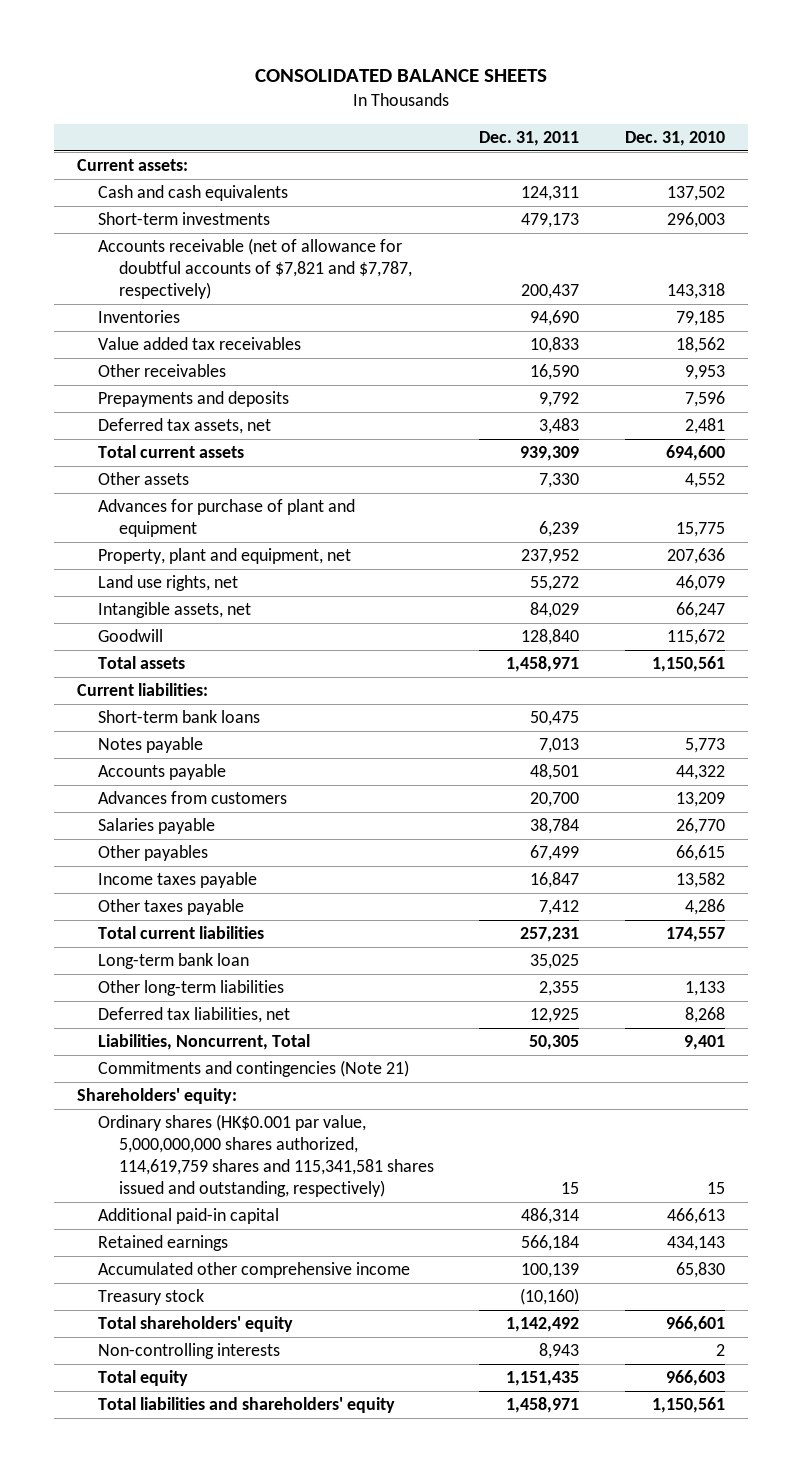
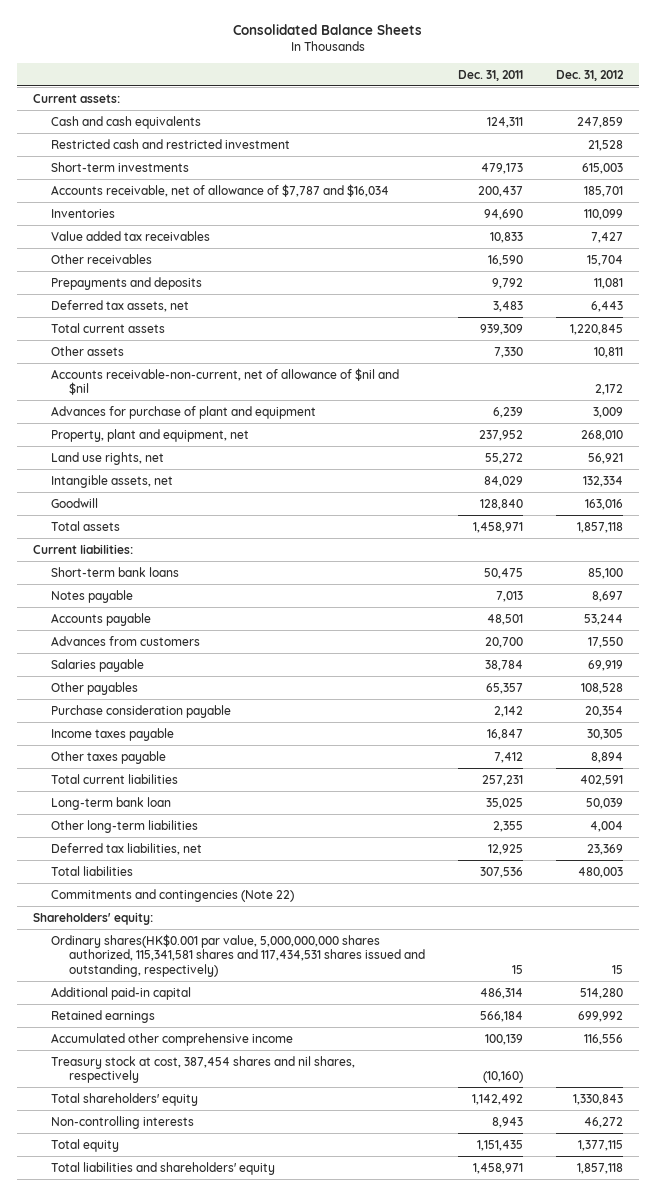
- CONSOLIDATED BALANCE SHEETS
+ Consolidated Balance Sheets
- | Dec. 31, 2011 | Dec. 31, 2010
+ | Dec. 31, 2011 | Dec. 31, 2012
+ Restricted cash and restricted investment | | 21,528
- Accounts receivable (net of allowance for doubtful accounts of $7,821 and $7,787, respectively) | 200,437 | 143,318
+ Accounts receivable, net of allowance of $7,787 and $16,034 | 200,437 | 185,701
+ Accounts receivable-non-current, net of allowance of $nil and $nil | | 2,172
- Other payables | 67,499 | 66,615
+ Other payables | 65,357 | 108,528
+ Purchase consideration payable | 2,142 | 20,354
- Liabilities, Noncurrent, Total | 50,305 | 9,401
- Commitments and contingencies (Note 21)
+ Total liabilities | 307,536 | 480,003
+ Commitments and contingencies (Note 22)
- Ordinary shares (HK$0.001 par value, 5,000,000,000 shares authorized, 114,619,759 shares and 115,341,581 shares issued and outstanding, respectively) | 15 | 15
+ Ordinary shares(HK$0.001 par value, 5,000,000,000 shares authorized, 115,341,581 shares and 117,434,531 shares issued and outstanding, respectively) | 15 | 15
- Treasury stock | (10,160) |
+ Treasury stock at cost, 387,454 shares and nil shares, respectively | (10,160) |

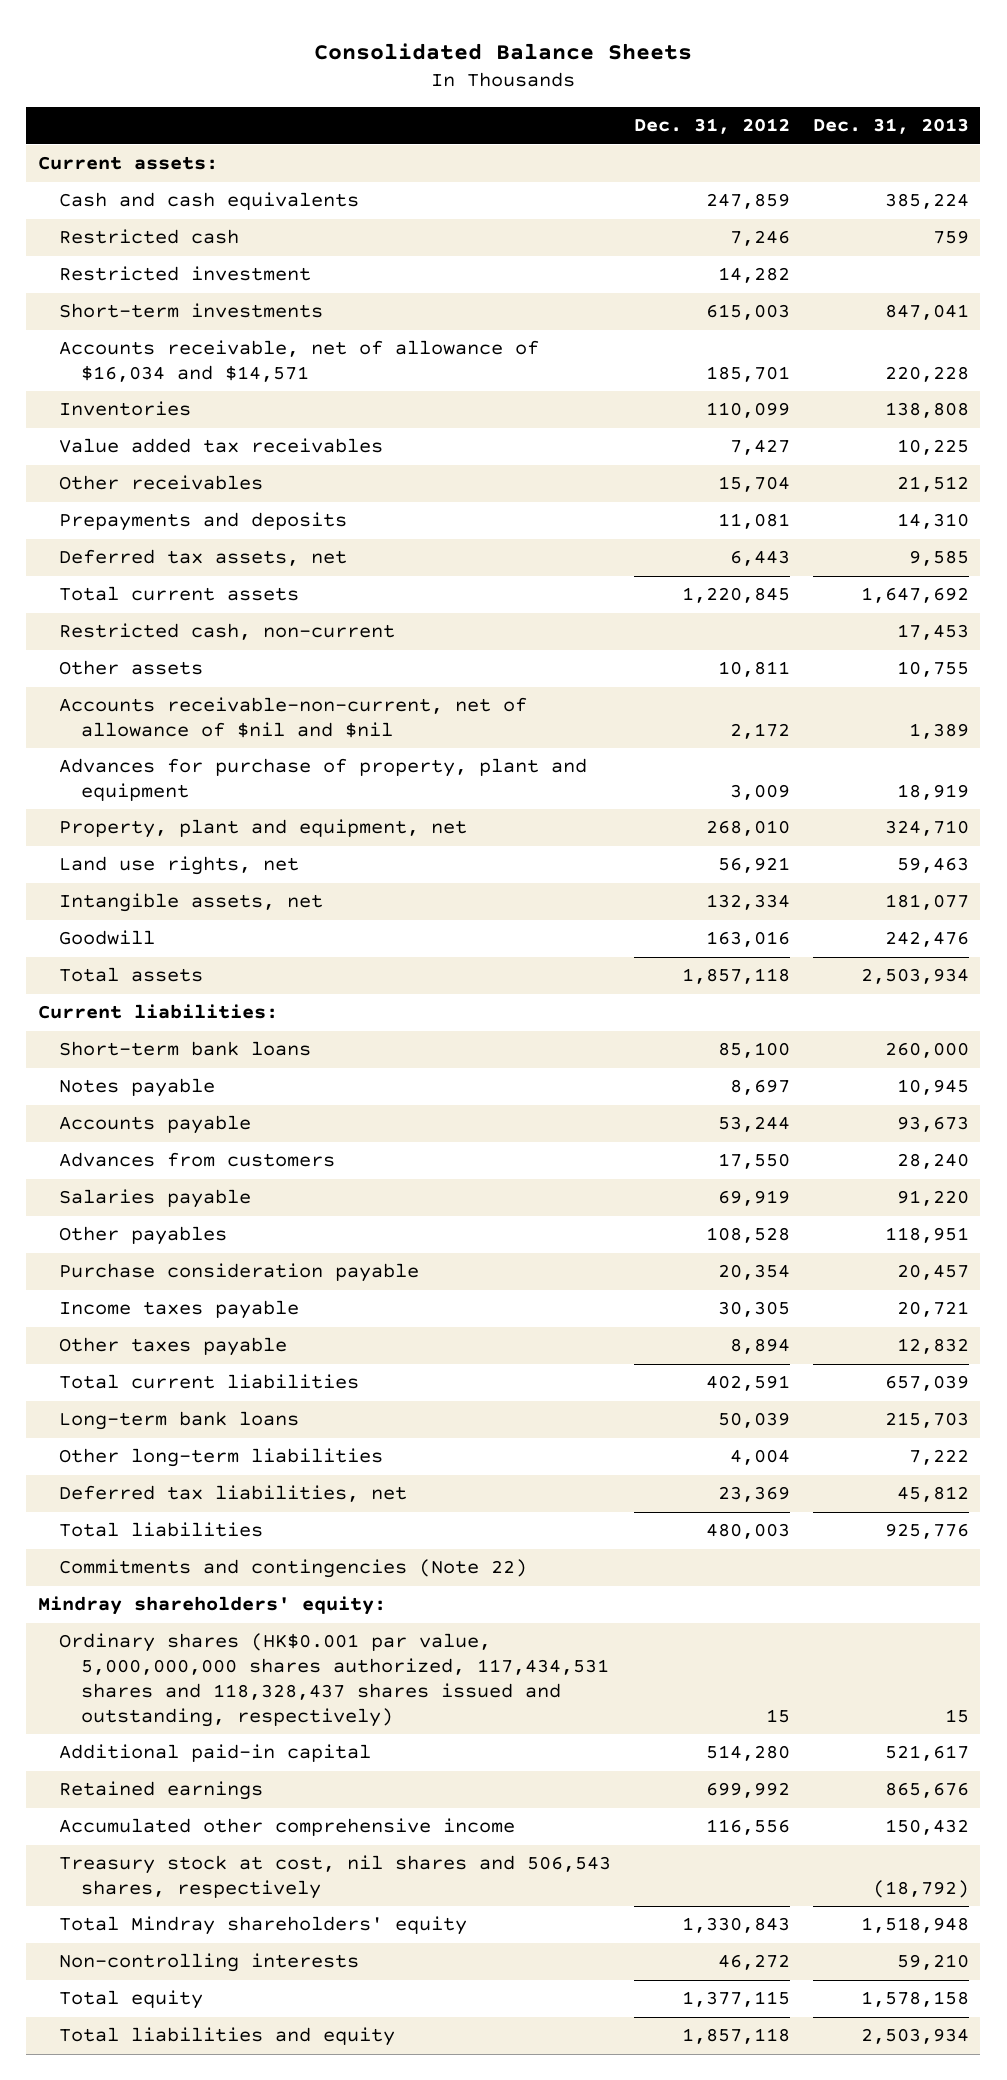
- | Dec. 31, 2011 | Dec. 31, 2012
+ | Dec. 31, 2012 | Dec. 31, 2013
- Restricted cash and restricted investment | | 21,528
+ Restricted cash | 7,246 | 759
+ Restricted investment | 14,282 |
- Accounts receivable, net of allowance of $7,787 and $16,034 | 200,437 | 185,701
+ Accounts receivable, net of allowance of $16,034 and $14,571 | 185,701 | 220,228
+ Restricted cash, non-current | | 17,453
- Advances for purchase of plant and equipment | 6,239 | 3,009
+ Advances for purchase of property, plant and equipment | 3,009 | 18,919
- Long-term bank loan | 35,025 | 50,039
+ Long-term bank loans | 50,039 | 215,703
- Shareholders' equity:
- Ordinary shares(HK$0.001 par value, 5,000,000,000 shares authorized, 115,341,581 shares and 117,434,531 shares issued and outstanding, respectively) | 15 | 15
+ Mindray shareholders' equity:
+ Ordinary shares (HK$0.001 par value, 5,000,000,000 shares authorized, 117,434,531 shares and 118,328,437 shares issued and outstanding, respectively) | 15 | 15
- Treasury stock at cost, 387,454 shares and nil shares, respectively | (10,160) |
- Total shareholders' equity | 1,142,492 | 1,330,843
+ Treasury stock at cost, nil shares and 506,543 shares, respectively | | (18,792)
+ Total Mindray shareholders' equity | 1,330,843 | 1,518,948
- Total liabilities and shareholders' equity | 1,458,971 | 1,857,118
+ Total liabilities and equity | 1,857,118 | 2,503,934

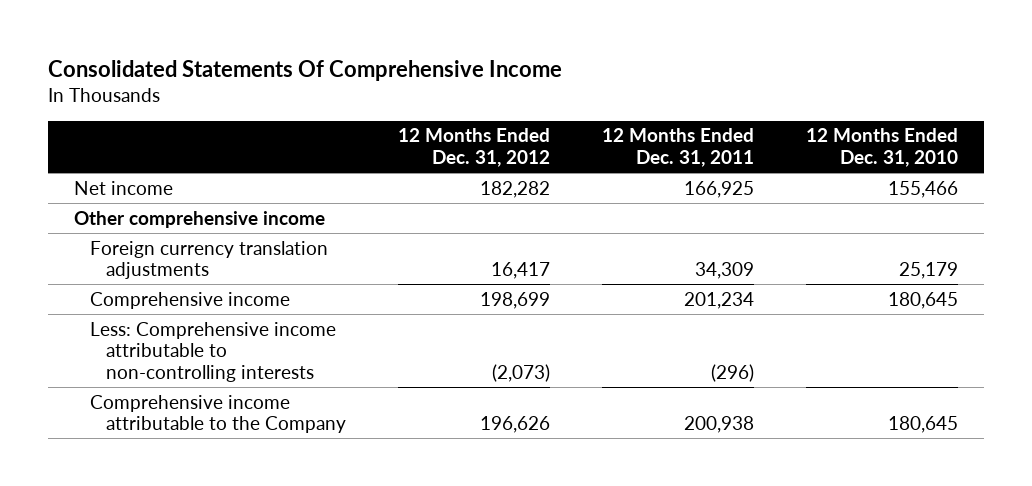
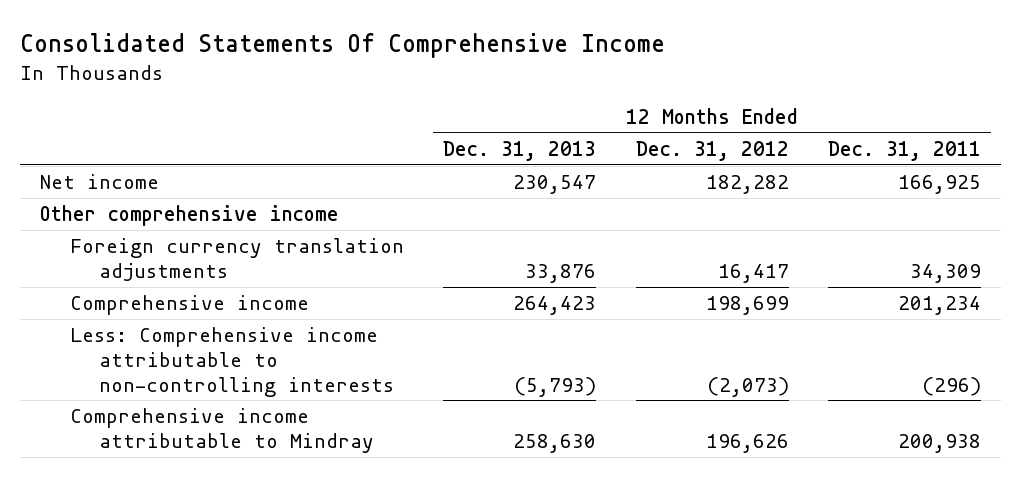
- | 12 Months Ended Dec. 31, 2012 | 12 Months Ended Dec. 31, 2011 | 12 Months Ended Dec. 31, 2010
+ | 12 Months Ended Dec. 31, 2013 | 12 Months Ended Dec. 31, 2012 | 12 Months Ended Dec. 31, 2011
- Comprehensive income attributable to the Company | 196,626 | 200,938 | 180,645
+ Comprehensive income attributable to Mindray | 258,630 | 196,626 | 200,938

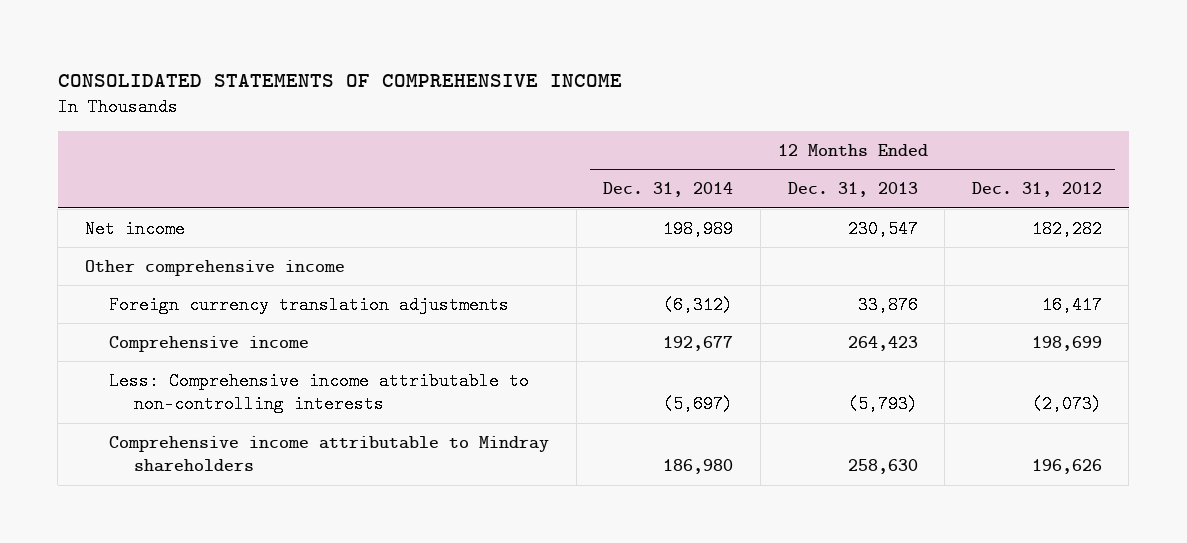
- Consolidated Statements Of Comprehensive Income
+ CONSOLIDATED STATEMENTS OF COMPREHENSIVE INCOME
- | 12 Months Ended Dec. 31, 2013 | 12 Months Ended Dec. 31, 2012 | 12 Months Ended Dec. 31, 2011
+ | 12 Months Ended Dec. 31, 2014 | 12 Months Ended Dec. 31, 2013 | 12 Months Ended Dec. 31, 2012
- Comprehensive income attributable to Mindray | 258,630 | 196,626 | 200,938
+ Comprehensive income attributable to Mindray shareholders | 186,980 | 258,630 | 196,626

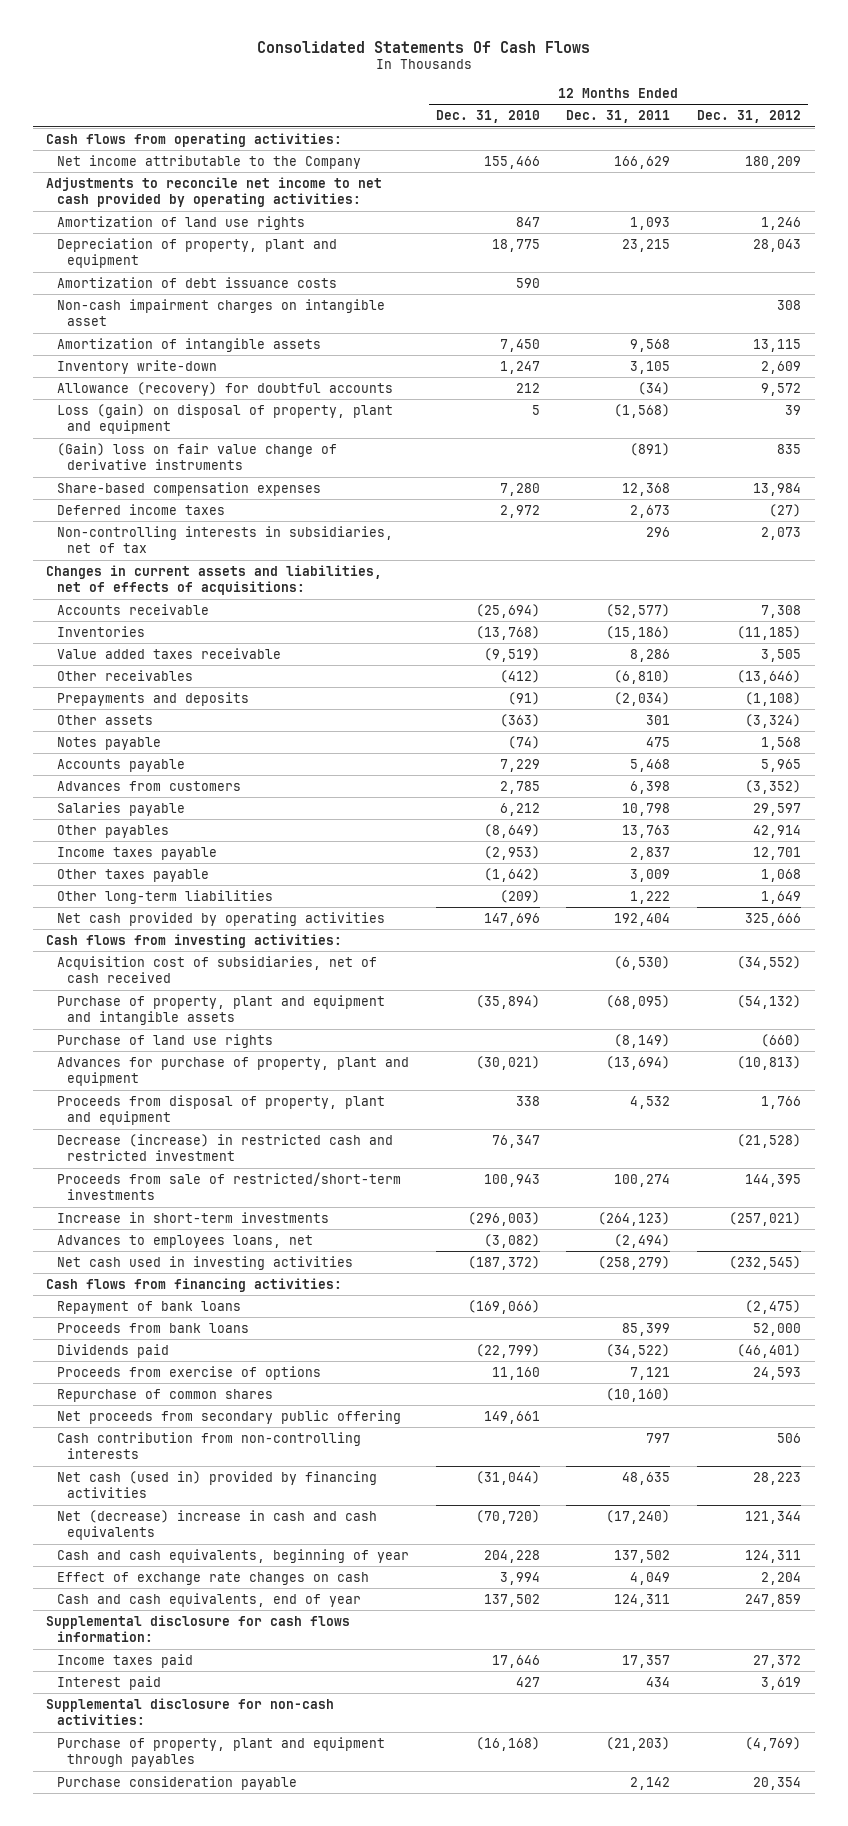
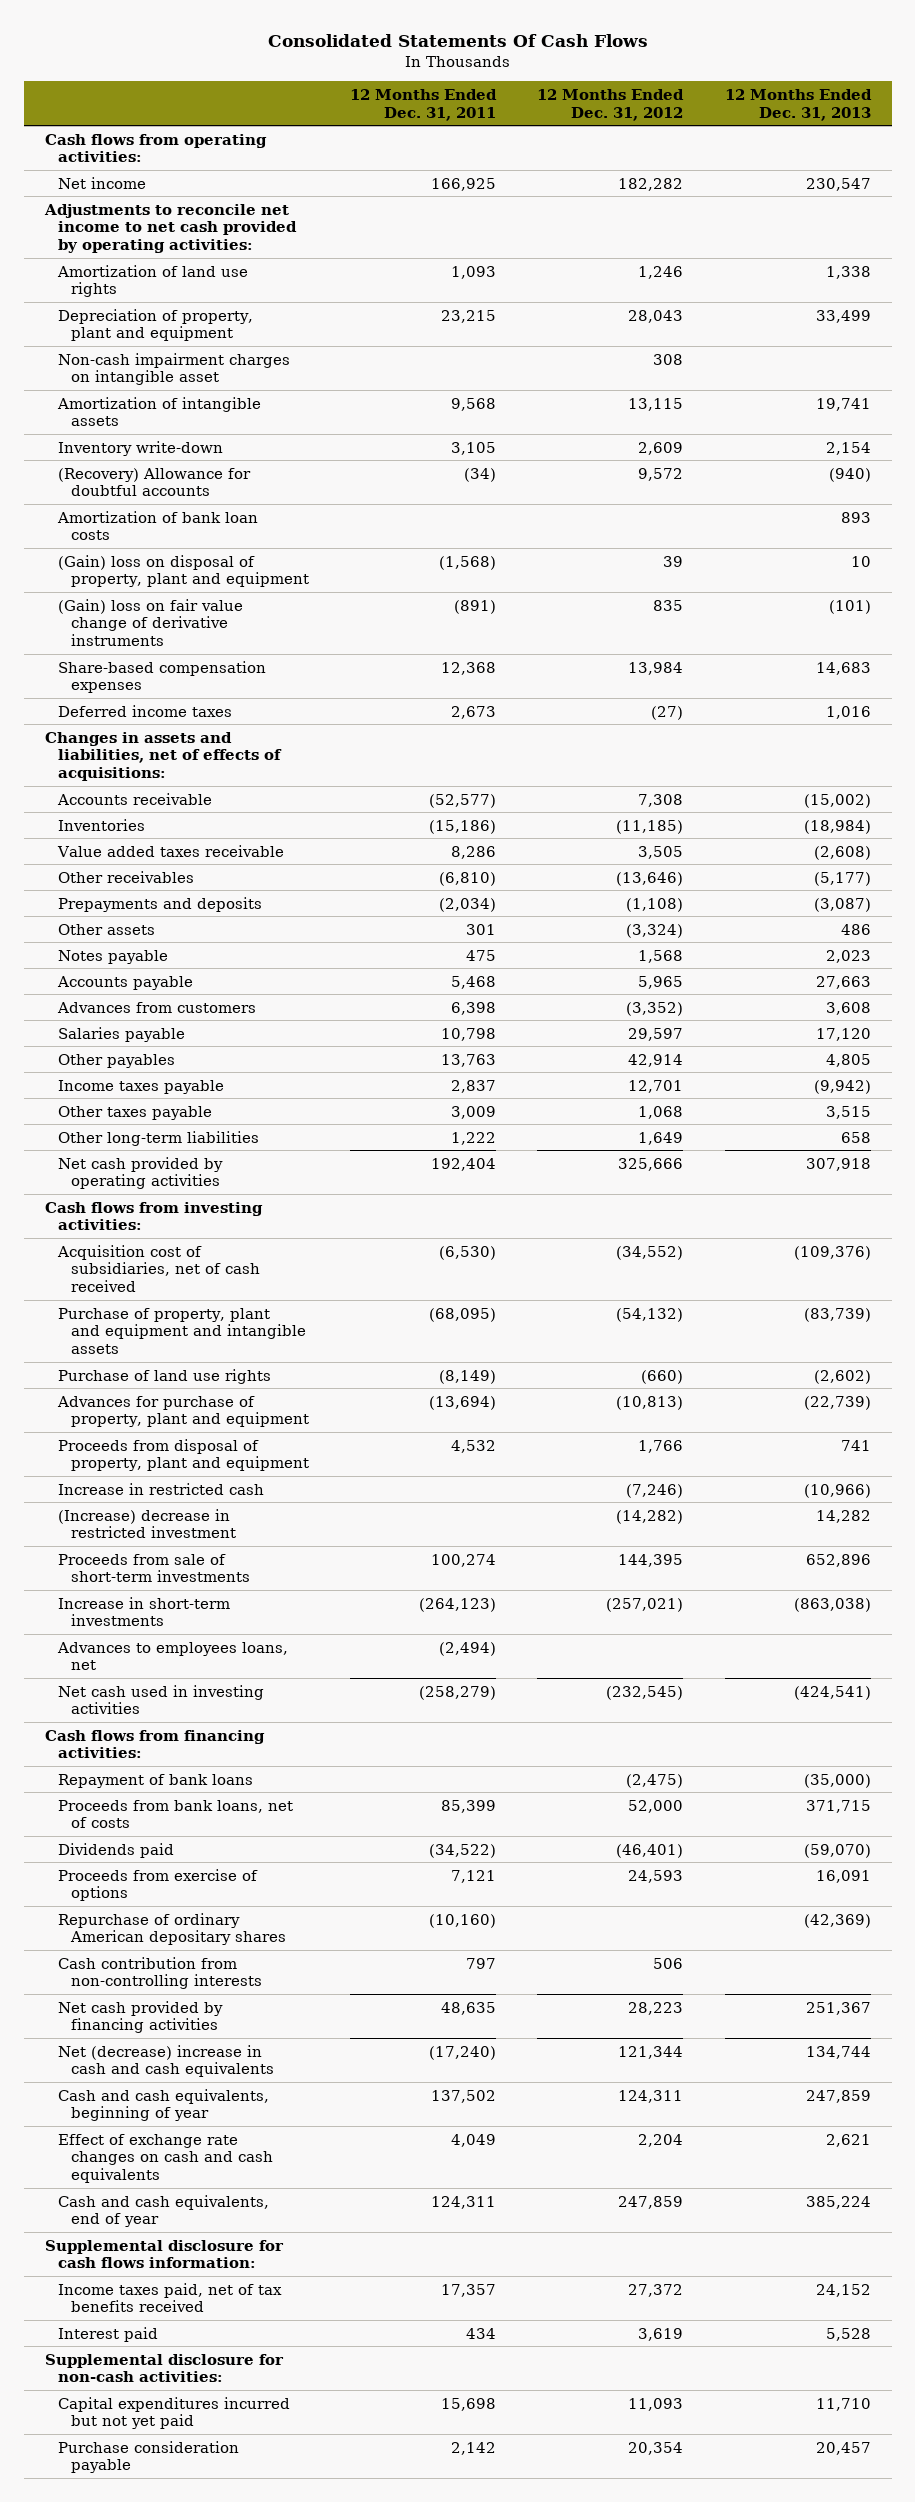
- | 12 Months Ended Dec. 31, 2010 | 12 Months Ended Dec. 31, 2011 | 12 Months Ended Dec. 31, 2012
+ | 12 Months Ended Dec. 31, 2011 | 12 Months Ended Dec. 31, 2012 | 12 Months Ended Dec. 31, 2013
- Net income attributable to the Company | 155,466 | 166,629 | 180,209
+ Net income | 166,925 | 182,282 | 230,547
- Amortization of debt issuance costs | 590 | |
- Allowance (recovery) for doubtful accounts | 212 | (34) | 9,572
- Loss (gain) on disposal of property, plant and equipment | 5 | (1,568) | 39
+ (Recovery) Allowance for doubtful accounts | (34) | 9,572 | (940)
+ Amortization of bank loan costs | | | 893
+ (Gain) loss on disposal of property, plant and equipment | (1,568) | 39 | 10
- Non-controlling interests in subsidiaries, net of tax | | 296 | 2,073
- Changes in current assets and liabilities, net of effects of acquisitions:
+ Changes in assets and liabilities, net of effects of acquisitions:
- Decrease (increase) in restricted cash and restricted investment | 76,347 | | (21,528)
- Proceeds from sale of restricted/short-term investments | 100,943 | 100,274 | 144,395
+ Increase in restricted cash | | (7,246) | (10,966)
+ (Increase) decrease in restricted investment | | (14,282) | 14,282
+ Proceeds from sale of short-term investments | 100,274 | 144,395 | 652,896
- Proceeds from bank loans | | 85,399 | 52,000
+ Proceeds from bank loans, net of costs | 85,399 | 52,000 | 371,715
- Repurchase of common shares | | (10,160) |
- Net proceeds from secondary public offering | 149,661 | |
+ Repurchase of ordinary American depositary shares | (10,160) | | (42,369)
- Net cash (used in) provided by financing activities | (31,044) | 48,635 | 28,223
+ Net cash provided by financing activities | 48,635 | 28,223 | 251,367
- Effect of exchange rate changes on cash | 3,994 | 4,049 | 2,204
+ Effect of exchange rate changes on cash and cash equivalents | 4,049 | 2,204 | 2,621
- Income taxes paid | 17,646 | 17,357 | 27,372
+ Income taxes paid, net of tax benefits received | 17,357 | 27,372 | 24,152
- Purchase of property, plant and equipment through payables | (16,168) | (21,203) | (4,769)
+ Capital expenditures incurred but not yet paid | 15,698 | 11,093 | 11,710

